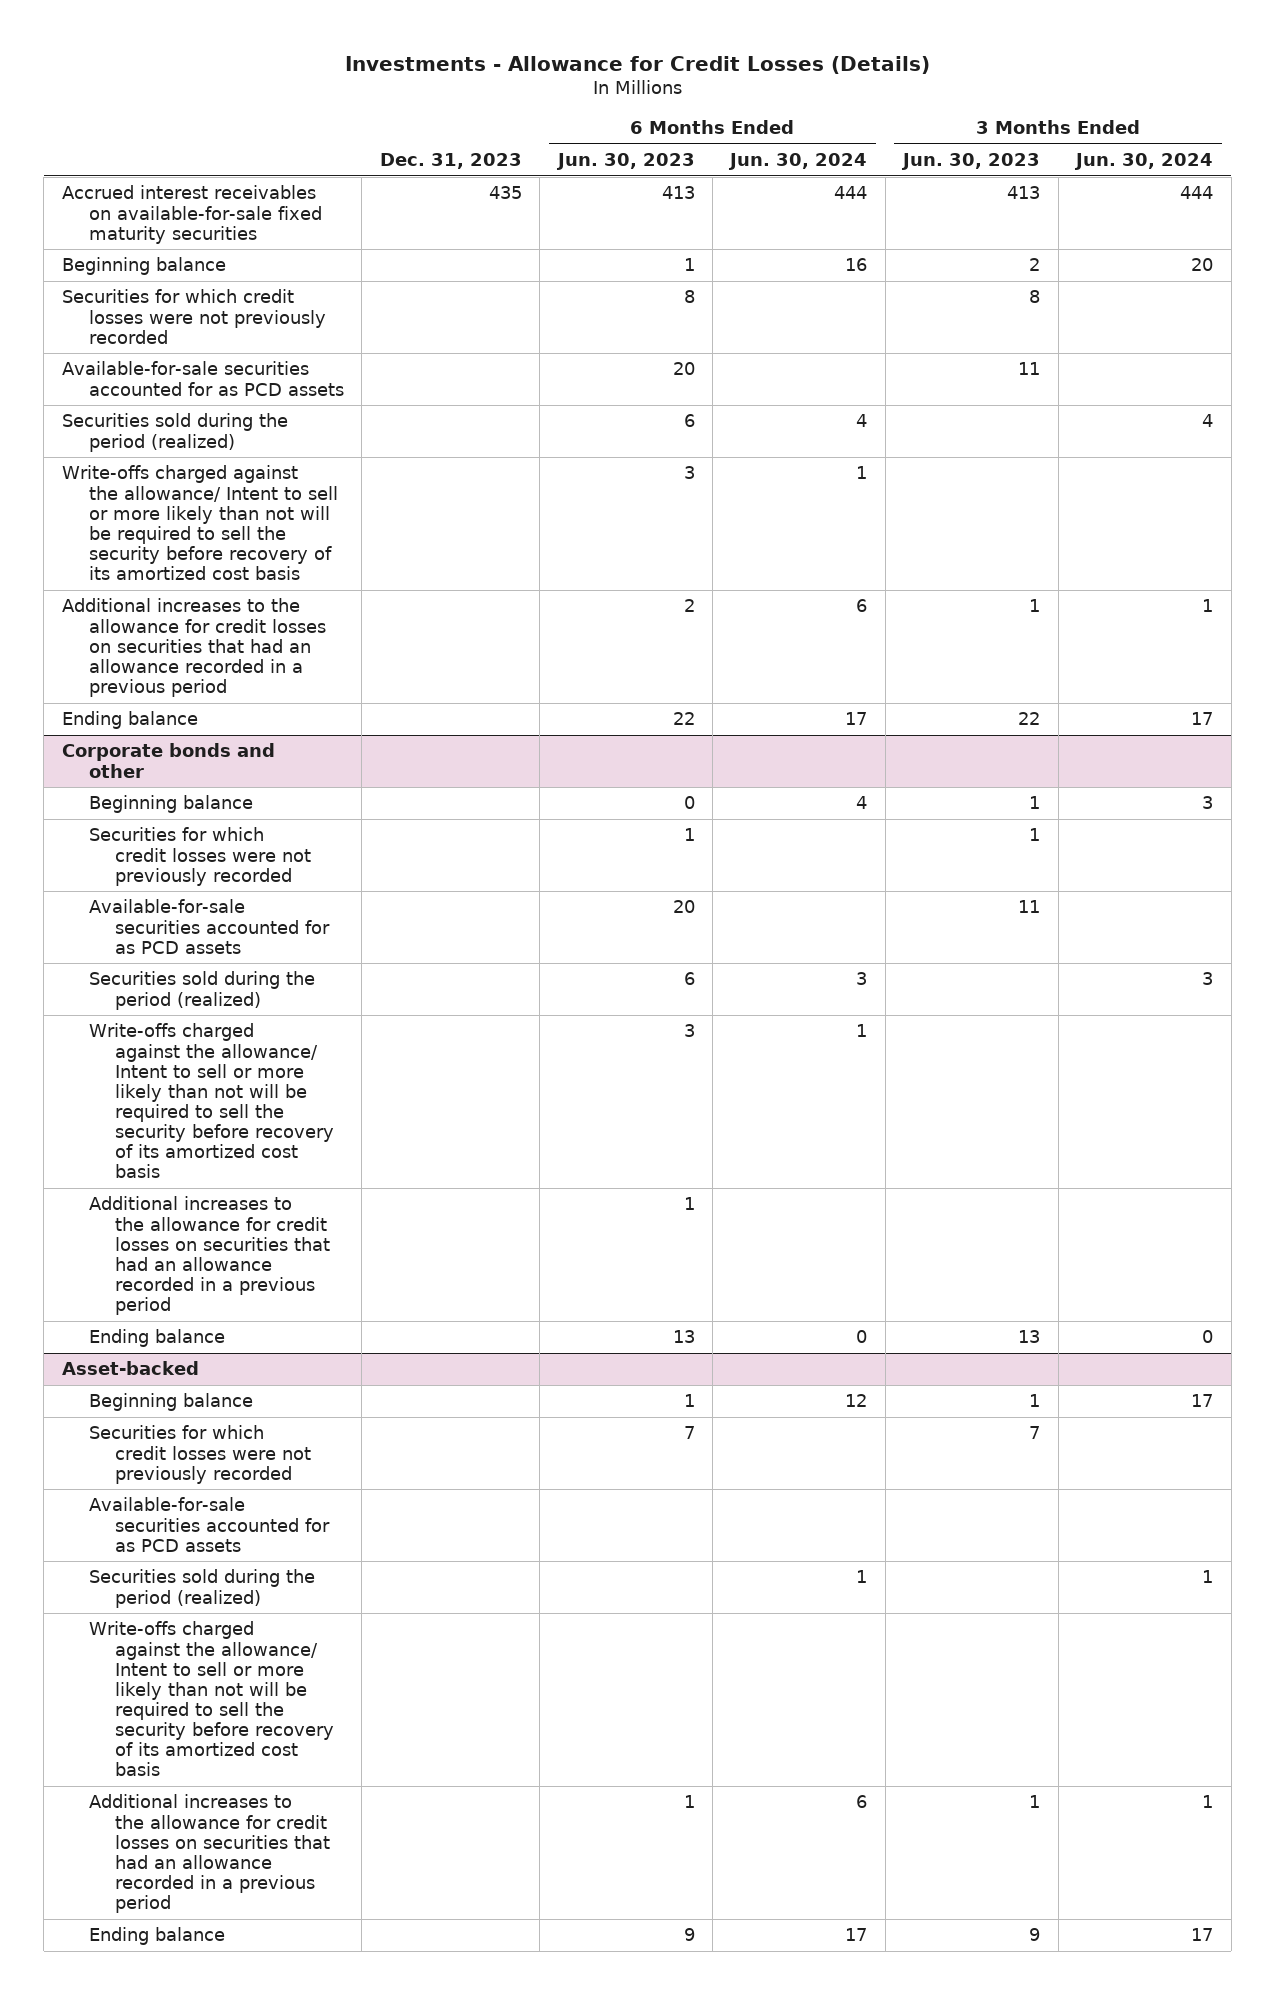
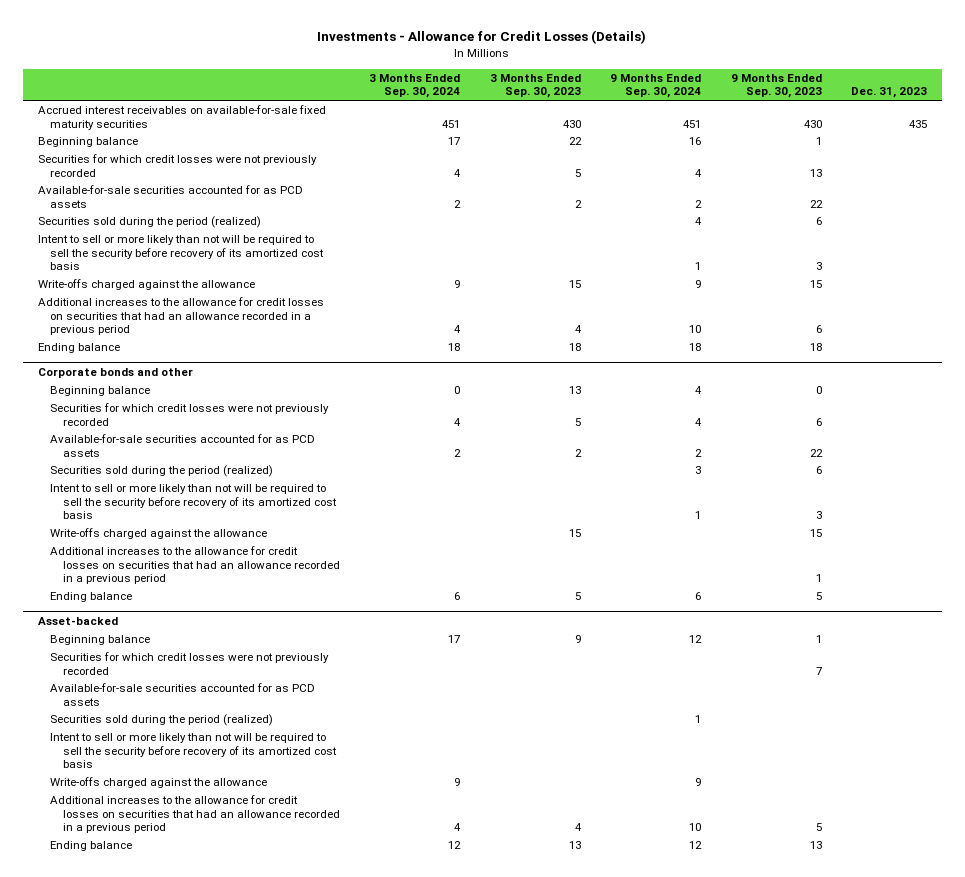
- | Dec. 31, 2023 | 6 Months Ended Jun. 30, 2023 | 6 Months Ended Jun. 30, 2024 | 3 Months Ended Jun. 30, 2023 | 3 Months Ended Jun. 30, 2024
+ | 3 Months Ended Sep. 30, 2024 | 3 Months Ended Sep. 30, 2023 | 9 Months Ended Sep. 30, 2024 | 9 Months Ended Sep. 30, 2023 | Dec. 31, 2023
- Write-offs charged against the allowance/ Intent to sell or more likely than not will be required to sell the security before recovery of its amortized cost basis | | 3 | 1 | |
+ Intent to sell or more likely than not will be required to sell the security before recovery of its amortized cost basis | | | 1 | 3 |
+ Write-offs charged against the allowance | 9 | 15 | 9 | 15 |
@ Corporate bonds and other
- Write-offs charged against the allowance/ Intent to sell or more likely than not will be required to sell the security before recovery of its amortized cost basis | | 3 | 1 | |
+ Intent to sell or more likely than not will be required to sell the security before recovery of its amortized cost basis | | | 1 | 3 |
+ Write-offs charged against the allowance | | 15 | | 15 |
@ Asset-backed
- Write-offs charged against the allowance/ Intent to sell or more likely than not will be required to sell the security before recovery of its amortized cost basis
+ Intent to sell or more likely than not will be required to sell the security before recovery of its amortized cost basis
+ Write-offs charged against the allowance | 9 | | 9 | |

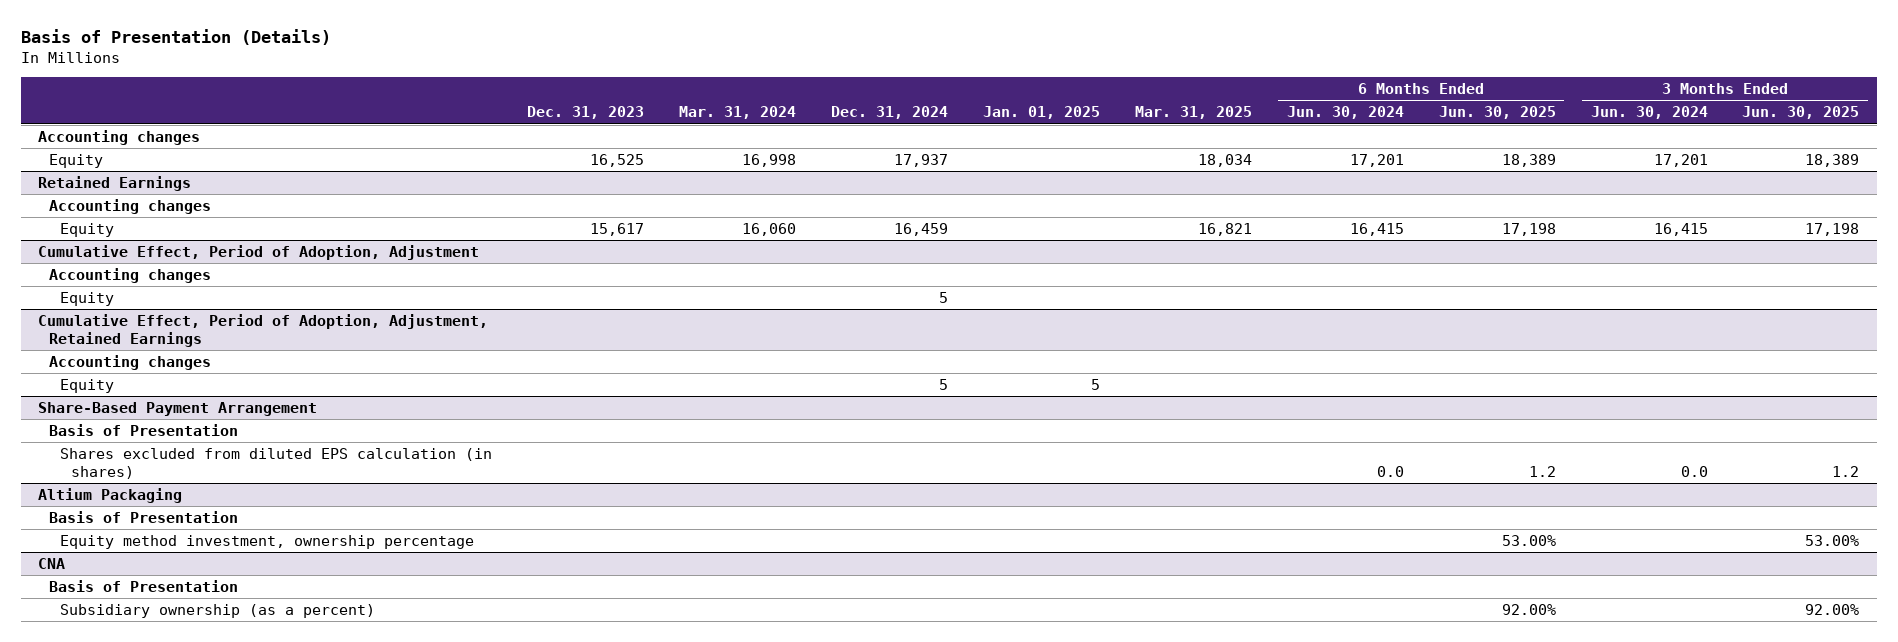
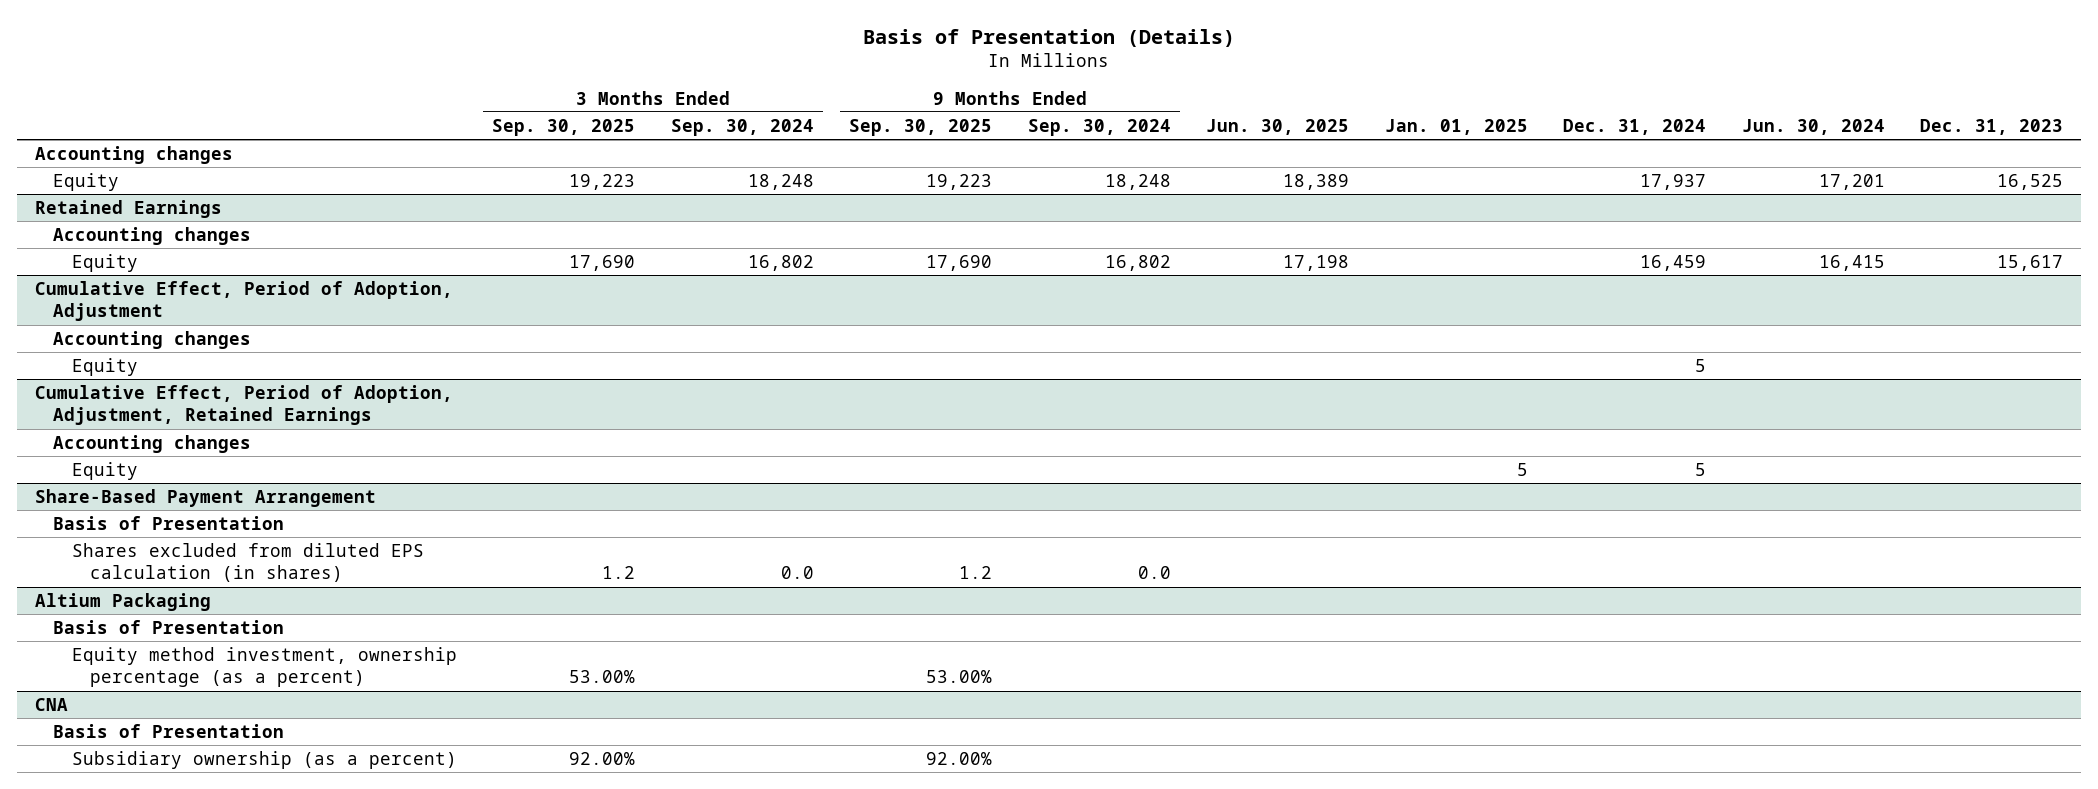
- | Dec. 31, 2023 | Mar. 31, 2024 | Dec. 31, 2024 | Jan. 01, 2025 | Mar. 31, 2025 | 6 Months Ended Jun. 30, 2024 | 6 Months Ended Jun. 30, 2025 | 3 Months Ended Jun. 30, 2024 | 3 Months Ended Jun. 30, 2025
+ | 3 Months Ended Sep. 30, 2025 | 3 Months Ended Sep. 30, 2024 | 9 Months Ended Sep. 30, 2025 | 9 Months Ended Sep. 30, 2024 | Jun. 30, 2025 | Jan. 01, 2025 | Dec. 31, 2024 | Jun. 30, 2024 | Dec. 31, 2023
@ Altium Packaging
- Equity method investment, ownership percentage | | | | | | | 53.00% | | 53.00%
+ Equity method investment, ownership percentage (as a percent) | 53.00% | | 53.00% | | | | | |

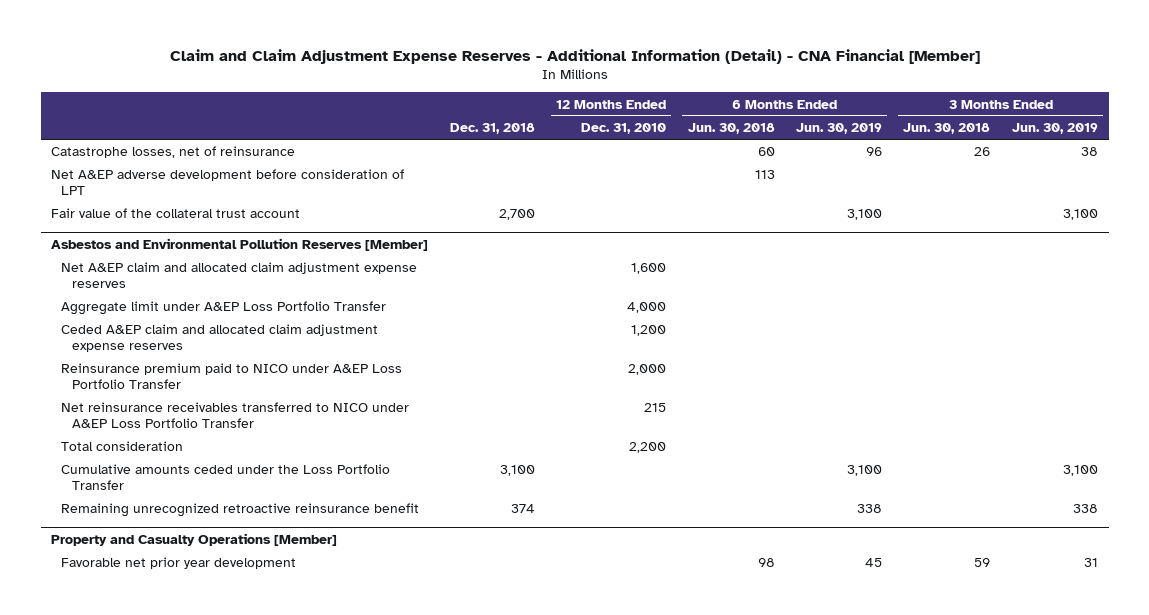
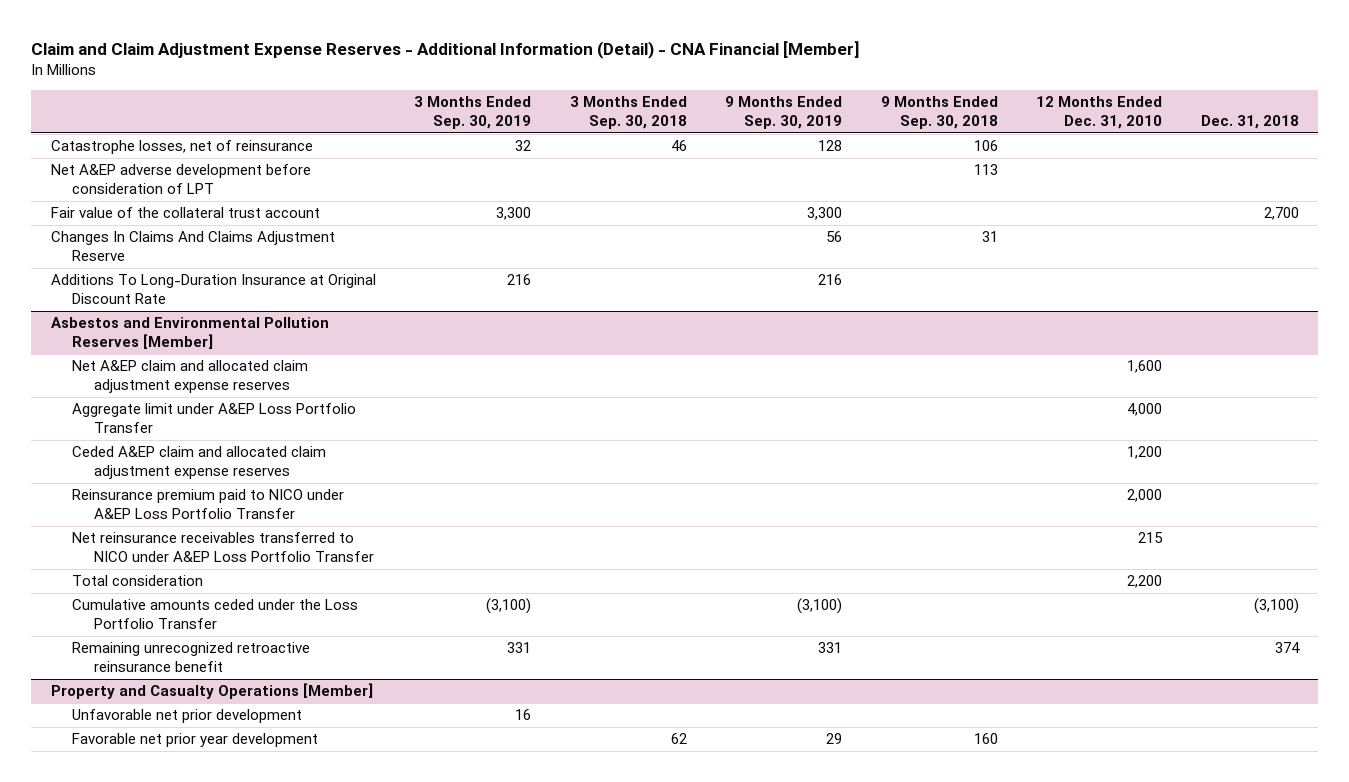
- | Dec. 31, 2018 | 12 Months Ended Dec. 31, 2010 | 6 Months Ended Jun. 30, 2018 | 6 Months Ended Jun. 30, 2019 | 3 Months Ended Jun. 30, 2018 | 3 Months Ended Jun. 30, 2019
+ | 3 Months Ended Sep. 30, 2019 | 3 Months Ended Sep. 30, 2018 | 9 Months Ended Sep. 30, 2019 | 9 Months Ended Sep. 30, 2018 | 12 Months Ended Dec. 31, 2010 | Dec. 31, 2018
+ Changes In Claims And Claims Adjustment Reserve | | | 56 | 31 | |
+ Additions To Long-Duration Insurance at Original Discount Rate | 216 | | 216 | | |
@ Asbestos and Environmental Pollution Reserves [Member]
- Cumulative amounts ceded under the Loss Portfolio Transfer | 3,100 | | | 3,100 | | 3,100
+ Cumulative amounts ceded under the Loss Portfolio Transfer | (3,100) | | (3,100) | | | (3,100)
@ Property and Casualty Operations [Member]
+ Unfavorable net prior development | 16 | | | | |

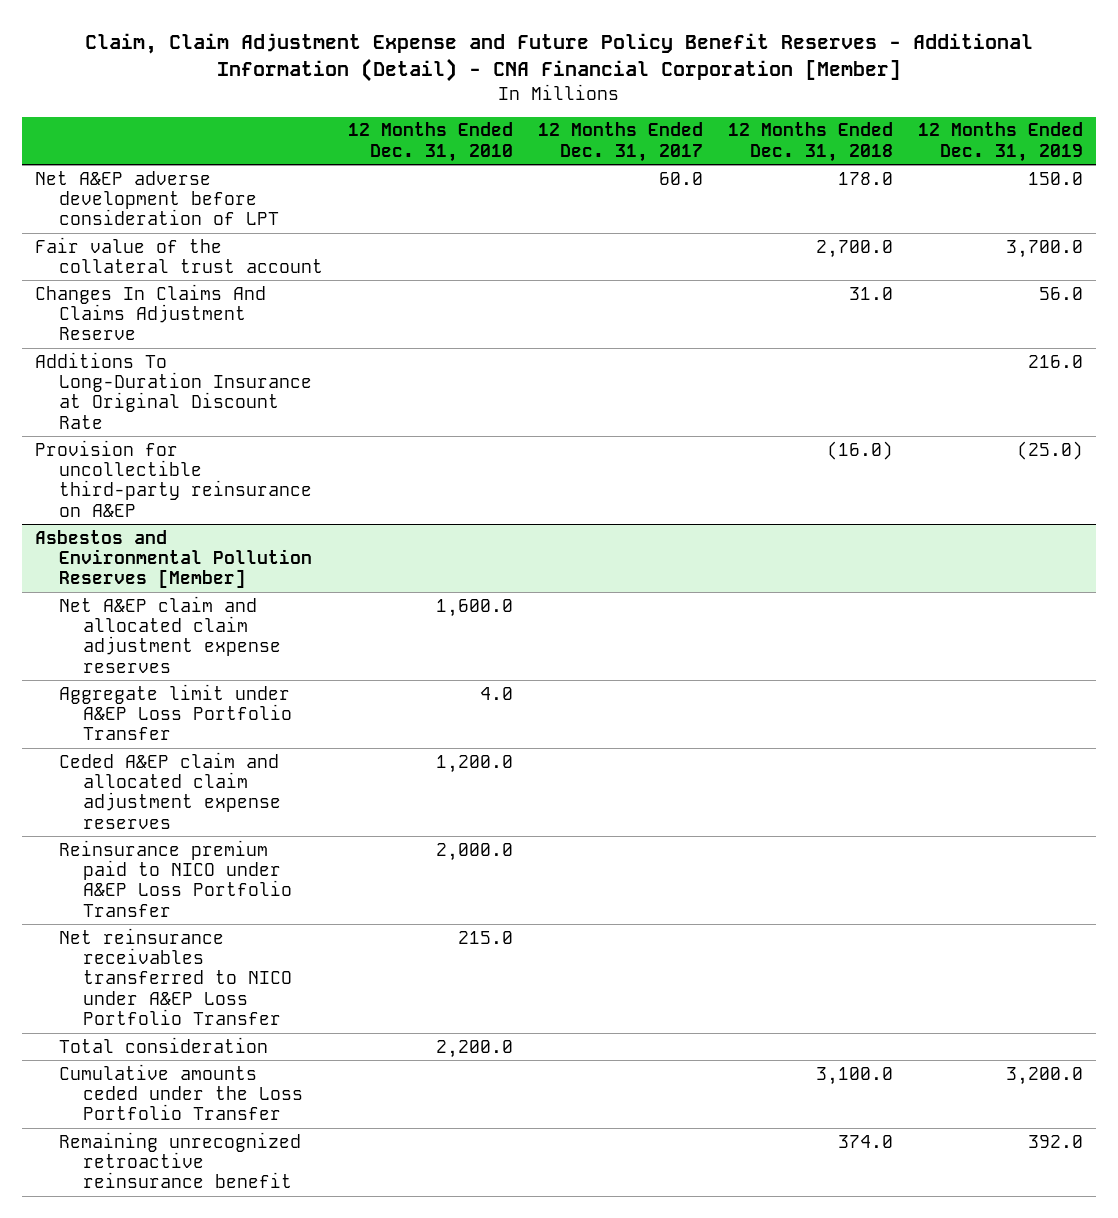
- Claim and Claim Adjustment Expense Reserves - Additional Information (Detail) - CNA Financial [Member]
+ Claim, Claim Adjustment Expense and Future Policy Benefit Reserves - Additional Information (Detail) - CNA Financial Corporation [Member]
- | 3 Months Ended Sep. 30, 2019 | 3 Months Ended Sep. 30, 2018 | 9 Months Ended Sep. 30, 2019 | 9 Months Ended Sep. 30, 2018 | 12 Months Ended Dec. 31, 2010 | Dec. 31, 2018
+ | 12 Months Ended Dec. 31, 2010 | 12 Months Ended Dec. 31, 2017 | 12 Months Ended Dec. 31, 2018 | 12 Months Ended Dec. 31, 2019
- Catastrophe losses, net of reinsurance | 32 | 46 | 128 | 106 | |
+ Provision for uncollectible third-party reinsurance on A&EP | | | (16.0) | (25.0)
@ Asbestos and Environmental Pollution Reserves [Member]
- Net A&EP claim and allocated claim adjustment expense reserves | | | | | 1,600 |
- Aggregate limit under A&EP Loss Portfolio Transfer | | | | | 4,000 |
- Ceded A&EP claim and allocated claim adjustment expense reserves | | | | | 1,200 |
- Reinsurance premium paid to NICO under A&EP Loss Portfolio Transfer | | | | | 2,000 |
- Net reinsurance receivables transferred to NICO under A&EP Loss Portfolio Transfer | | | | | 215 |
- Total consideration | | | | | 2,200 |
+ Net A&EP claim and allocated claim adjustment expense reserves | 1,600.0 | | |
+ Aggregate limit under A&EP Loss Portfolio Transfer | 4.0 | | |
+ Ceded A&EP claim and allocated claim adjustment expense reserves | 1,200.0 | | |
+ Reinsurance premium paid to NICO under A&EP Loss Portfolio Transfer | 2,000.0 | | |
+ Net reinsurance receivables transferred to NICO under A&EP Loss Portfolio Transfer | 215.0 | | |
+ Total consideration | 2,200.0 | | |
- Property and Casualty Operations [Member]
- Unfavorable net prior development | 16 | | | | |
- Favorable net prior year development | | 62 | 29 | 160 | |

